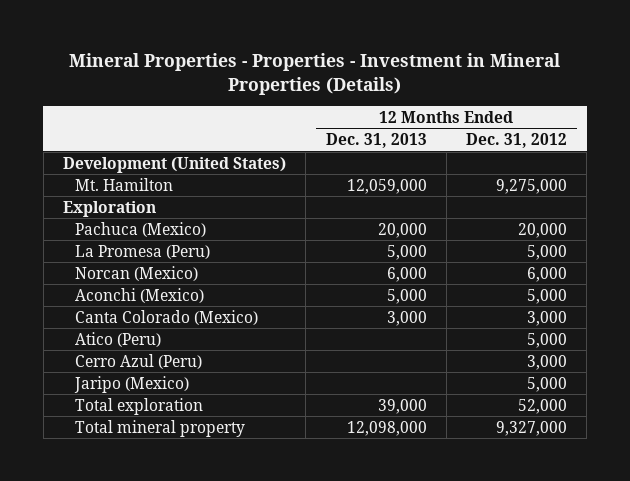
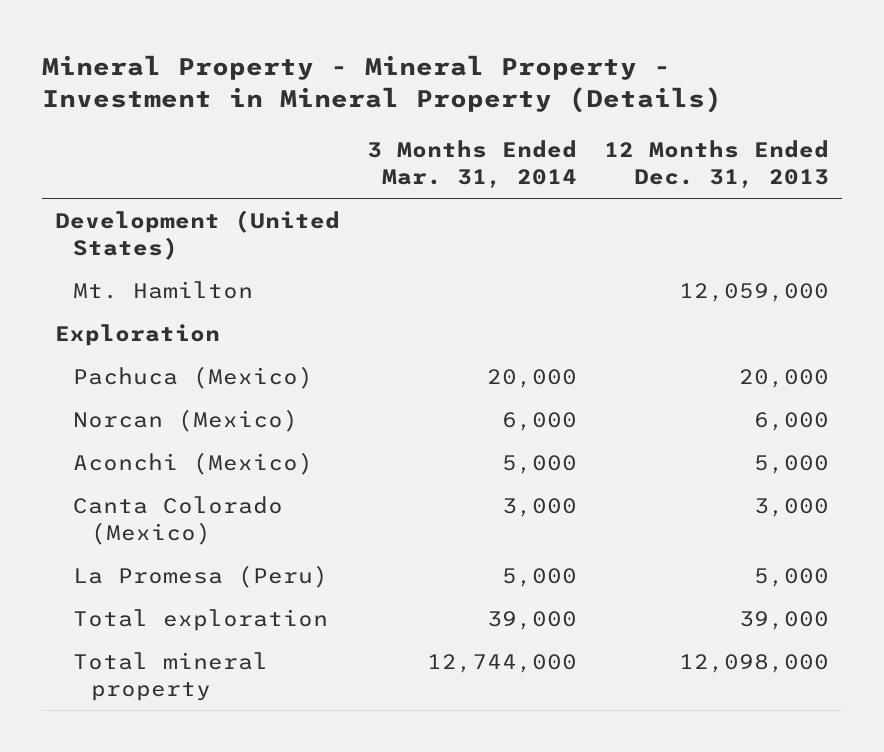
- Mineral Properties - Properties - Investment in Mineral Properties (Details)
+ Mineral Property - Mineral Property - Investment in Mineral Property (Details)
- | 12 Months Ended Dec. 31, 2013 | 12 Months Ended Dec. 31, 2012
+ | 3 Months Ended Mar. 31, 2014 | 12 Months Ended Dec. 31, 2013
- Atico (Peru) | | 5,000
- Cerro Azul (Peru) | | 3,000
- Jaripo (Mexico) | | 5,000
moved down: La Promesa (Peru) | 5,000 | 5,000

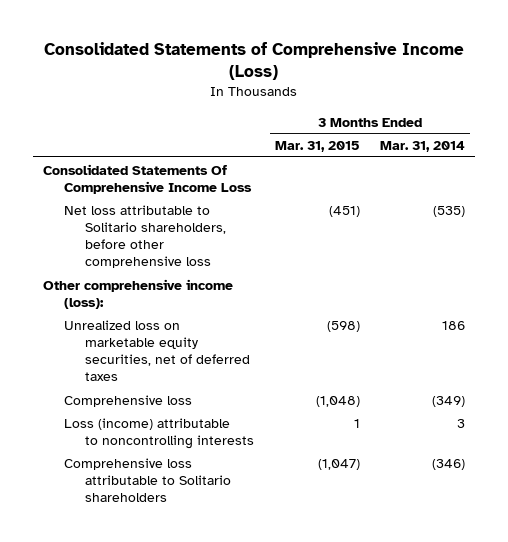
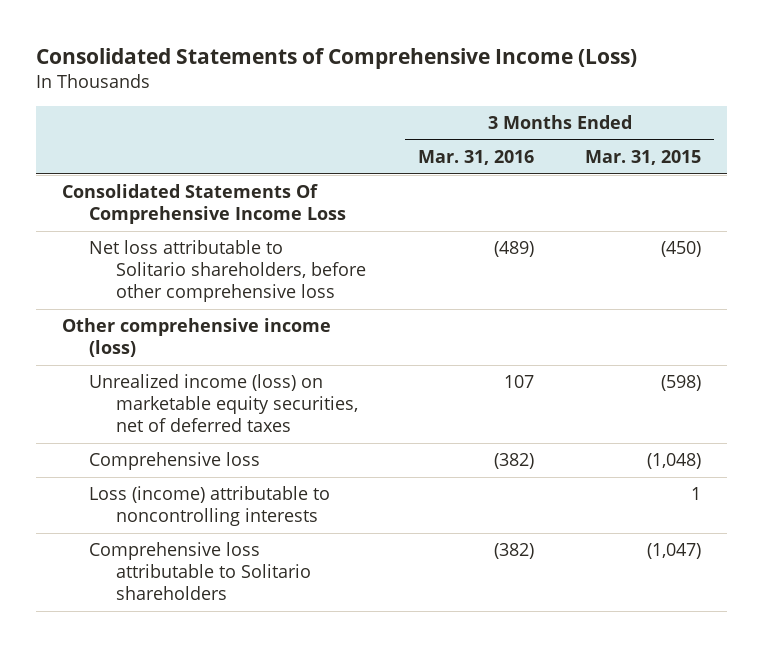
- | 3 Months Ended Mar. 31, 2015 | 3 Months Ended Mar. 31, 2014
+ | 3 Months Ended Mar. 31, 2016 | 3 Months Ended Mar. 31, 2015
- Net loss attributable to Solitario shareholders, before other comprehensive loss | (451) | (535)
- Other comprehensive income (loss):
- Unrealized loss on marketable equity securities, net of deferred taxes | (598) | 186
+ Net loss attributable to Solitario shareholders, before other comprehensive loss | (489) | (450)
+ Other comprehensive income (loss)
+ Unrealized income (loss) on marketable equity securities, net of deferred taxes | 107 | (598)

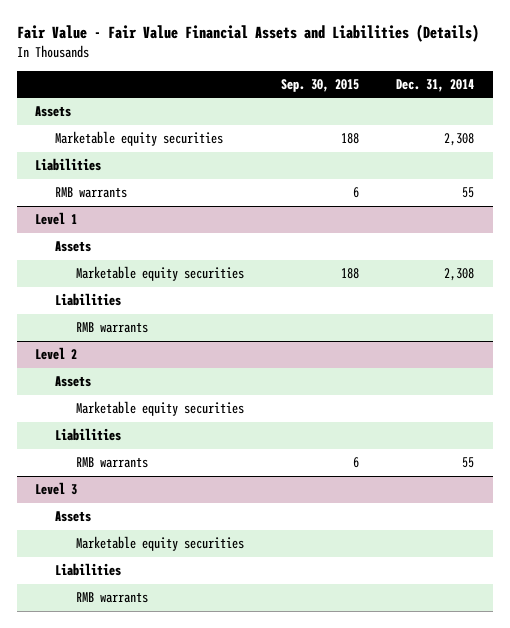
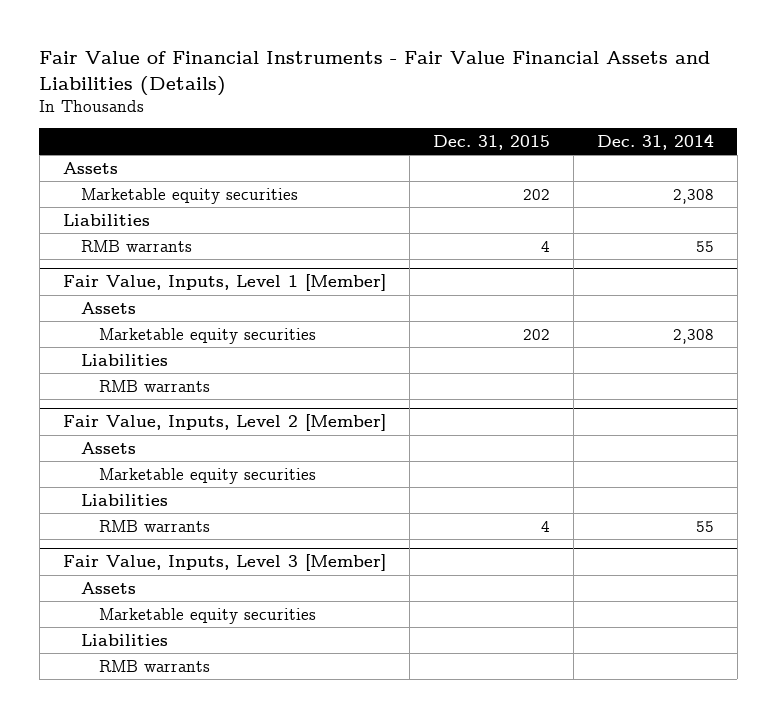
- Fair Value - Fair Value Financial Assets and Liabilities (Details)
+ Fair Value of Financial Instruments - Fair Value Financial Assets and Liabilities (Details)
- | Sep. 30, 2015 | Dec. 31, 2014
+ | Dec. 31, 2015 | Dec. 31, 2014
- Level 1
+ Fair Value, Inputs, Level 1 [Member]
- Level 2
+ Fair Value, Inputs, Level 2 [Member]
- Level 3
+ Fair Value, Inputs, Level 3 [Member]

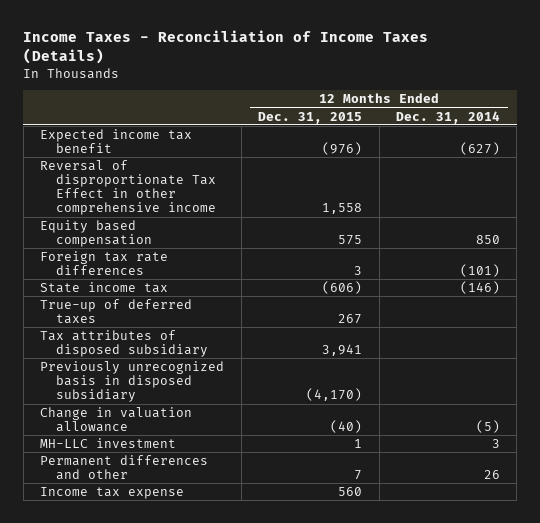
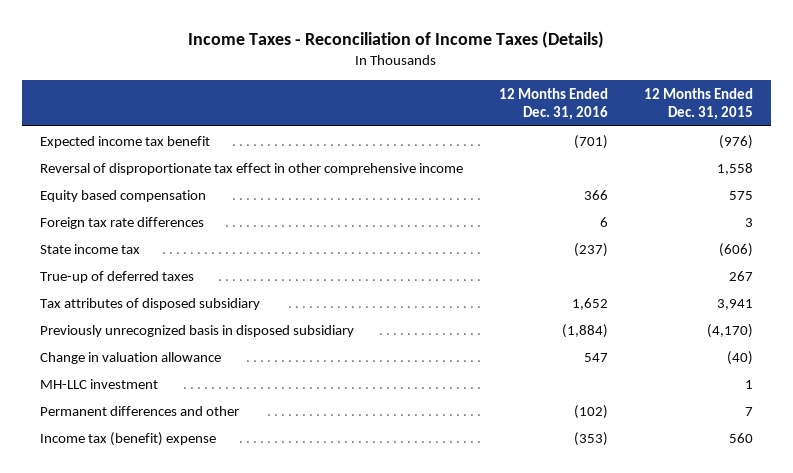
- | 12 Months Ended Dec. 31, 2015 | 12 Months Ended Dec. 31, 2014
+ | 12 Months Ended Dec. 31, 2016 | 12 Months Ended Dec. 31, 2015
- Reversal of disproportionate Tax Effect in other comprehensive income | 1,558 |
+ Reversal of disproportionate tax effect in other comprehensive income | | 1,558
- Income tax expense | 560 |
+ Income tax (benefit) expense | (353) | 560

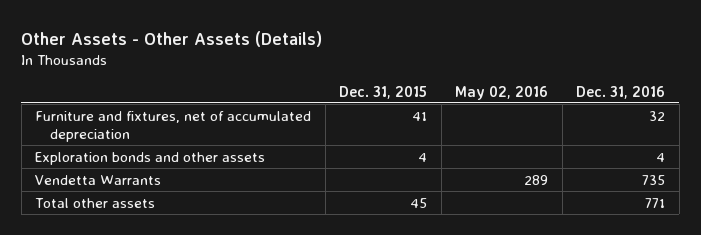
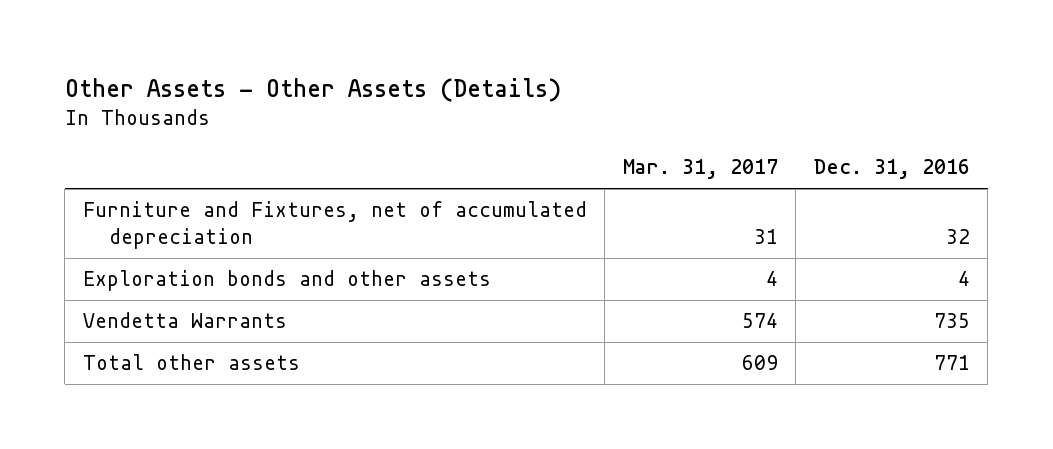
- | Dec. 31, 2015 | May 02, 2016 | Dec. 31, 2016
+ | Mar. 31, 2017 | Dec. 31, 2016
- Furniture and fixtures, net of accumulated depreciation | 41 | | 32
+ Furniture and Fixtures, net of accumulated depreciation | 31 | 32

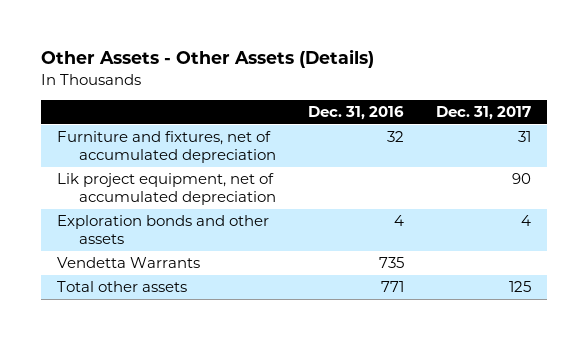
- | Mar. 31, 2017 | Dec. 31, 2016
+ | Dec. 31, 2016 | Dec. 31, 2017
- Furniture and Fixtures, net of accumulated depreciation | 31 | 32
+ Furniture and fixtures, net of accumulated depreciation | 32 | 31
+ Lik project equipment, net of accumulated depreciation | | 90

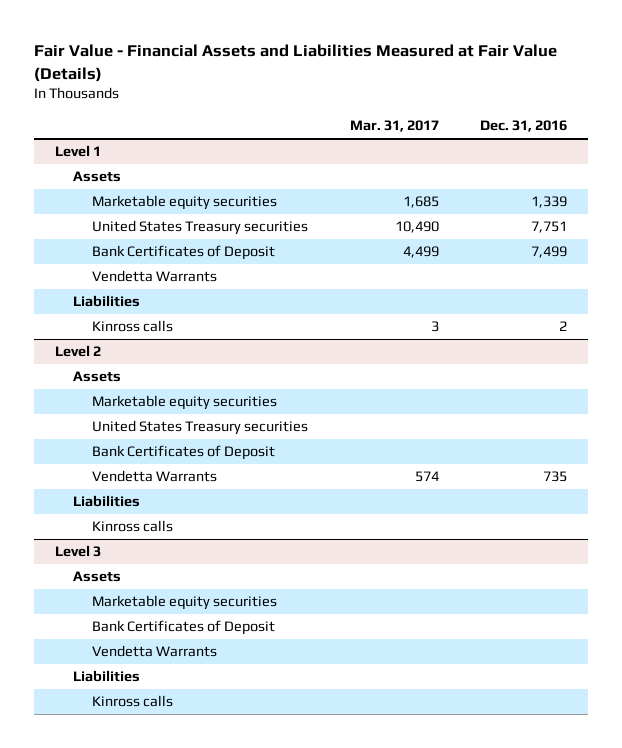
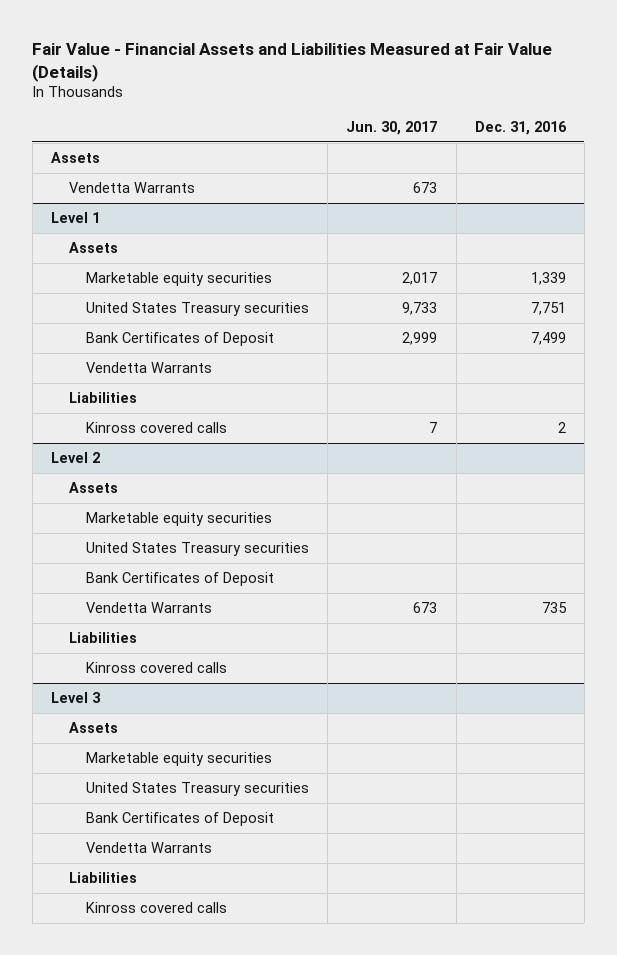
- | Mar. 31, 2017 | Dec. 31, 2016
+ | Jun. 30, 2017 | Dec. 31, 2016
+ Assets
+ Vendetta Warrants | 673 |
@ Level 1
- Kinross calls | 3 | 2
+ Kinross covered calls | 7 | 2
@ Level 2
- Kinross calls
+ Kinross covered calls
@ Level 3
+ United States Treasury securities
- Kinross calls
+ Kinross covered calls

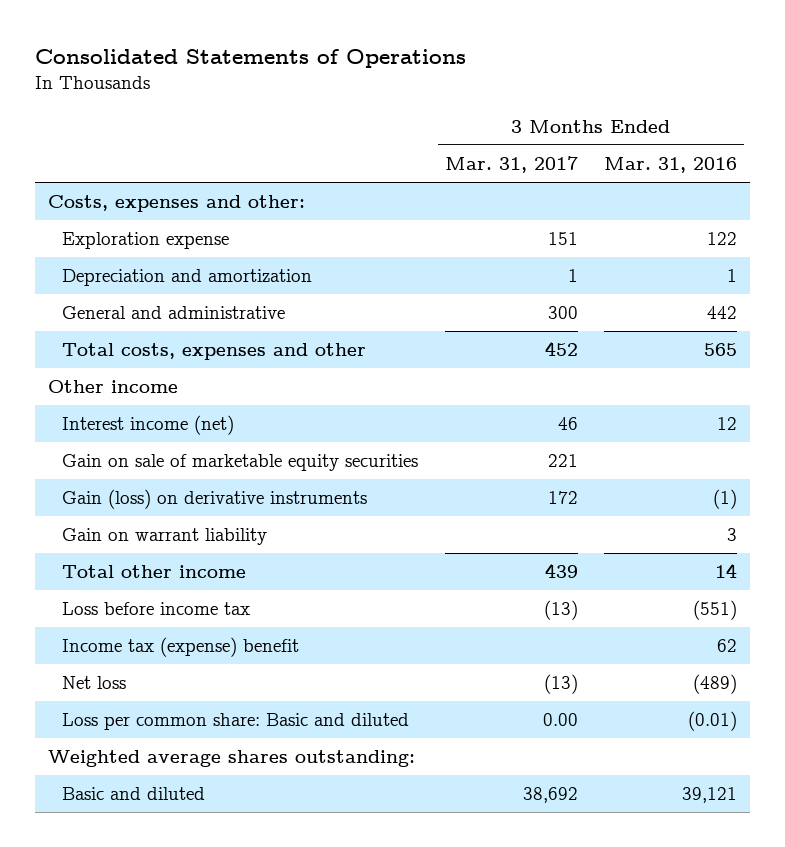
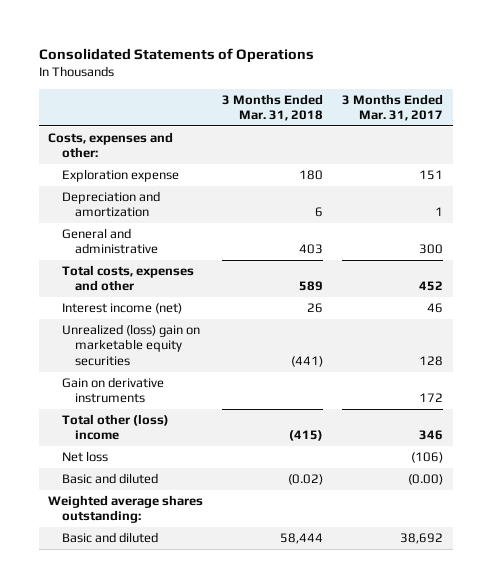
- | 3 Months Ended Mar. 31, 2017 | 3 Months Ended Mar. 31, 2016
+ | 3 Months Ended Mar. 31, 2018 | 3 Months Ended Mar. 31, 2017
- Other income
- Gain on sale of marketable equity securities | 221 |
- Gain (loss) on derivative instruments | 172 | (1)
- Gain on warrant liability | | 3
- Total other income | 439 | 14
- Loss before income tax | (13) | (551)
- Income tax (expense) benefit | | 62
- Net loss | (13) | (489)
- Loss per common share: Basic and diluted | 0.00 | (0.01)
+ Unrealized (loss) gain on marketable equity securities | (441) | 128
+ Gain on derivative instruments | | 172
+ Total other (loss) income | (415) | 346
+ Net loss | | (106)
+ Basic and diluted | (0.02) | (0.00)

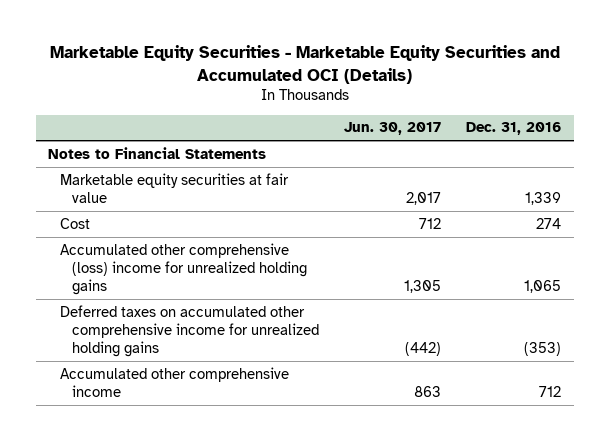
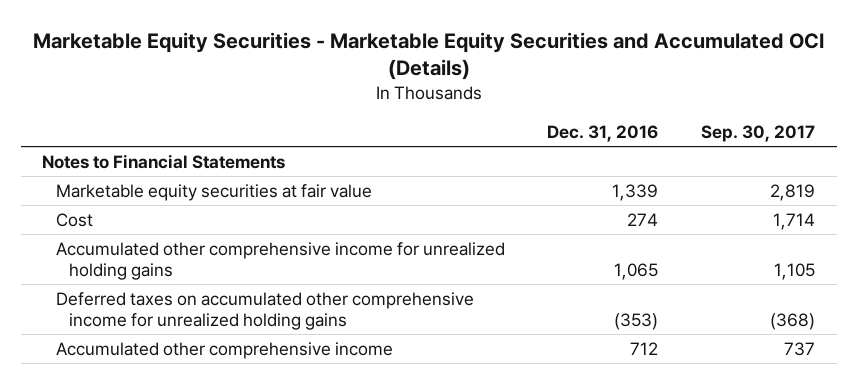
- | Jun. 30, 2017 | Dec. 31, 2016
+ | Dec. 31, 2016 | Sep. 30, 2017
- Accumulated other comprehensive (loss) income for unrealized holding gains | 1,305 | 1,065
+ Accumulated other comprehensive income for unrealized holding gains | 1,065 | 1,105

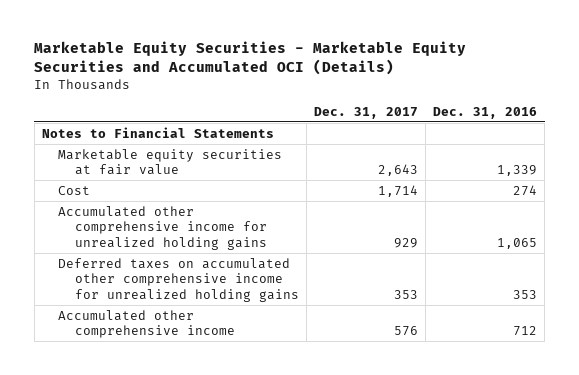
- | Dec. 31, 2016 | Sep. 30, 2017
+ | Dec. 31, 2017 | Dec. 31, 2016
- Deferred taxes on accumulated other comprehensive income for unrealized holding gains | (353) | (368)
+ Deferred taxes on accumulated other comprehensive income for unrealized holding gains | 353 | 353

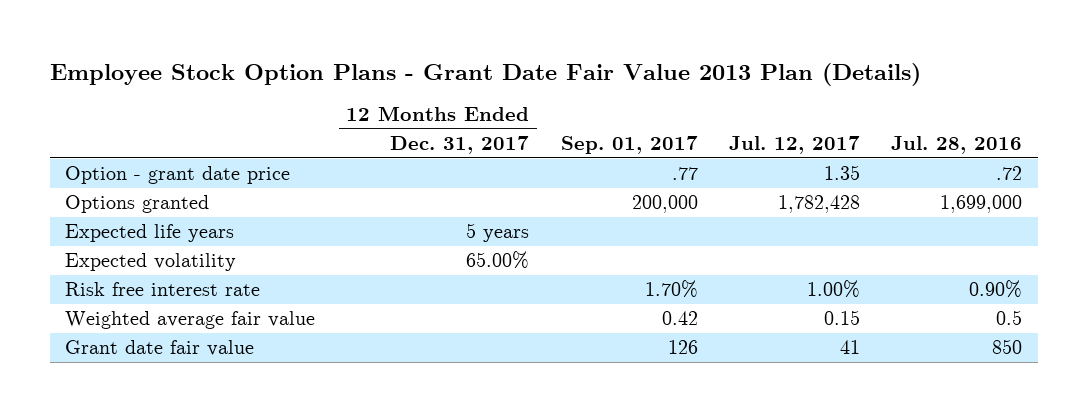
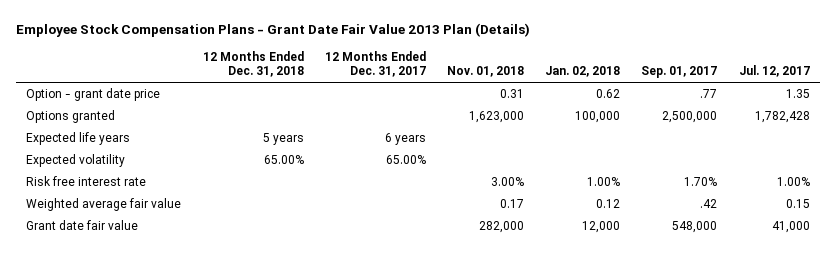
- Employee Stock Option Plans - Grant Date Fair Value 2013 Plan (Details)
+ Employee Stock Compensation Plans - Grant Date Fair Value 2013 Plan (Details)
- | 12 Months Ended Dec. 31, 2017 | Sep. 01, 2017 | Jul. 12, 2017 | Jul. 28, 2016
+ | 12 Months Ended Dec. 31, 2018 | 12 Months Ended Dec. 31, 2017 | Nov. 01, 2018 | Jan. 02, 2018 | Sep. 01, 2017 | Jul. 12, 2017
- Options granted | | 200,000 | 1,782,428 | 1,699,000
- Expected life years | 5 years | | |
+ Options granted | | | 1,623,000 | 100,000 | 2,500,000 | 1,782,428
+ Expected life years | 5 years | 6 years | | | |
- Weighted average fair value | | 0.42 | 0.15 | 0.5
- Grant date fair value | | 126 | 41 | 850
+ Weighted average fair value | | | 0.17 | 0.12 | .42 | 0.15
+ Grant date fair value | | | 282,000 | 12,000 | 548,000 | 41,000

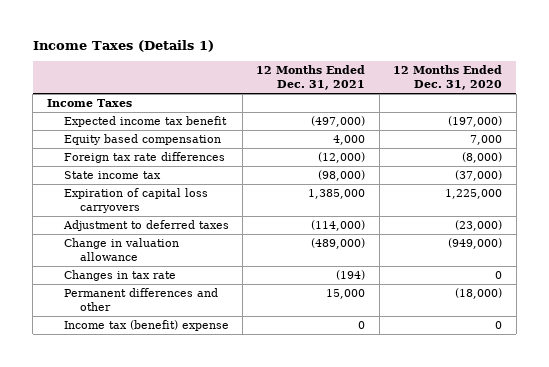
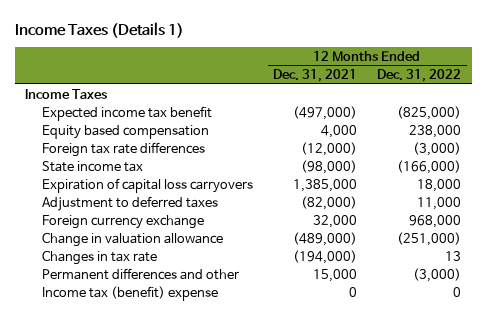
- | 12 Months Ended Dec. 31, 2021 | 12 Months Ended Dec. 31, 2020
+ | 12 Months Ended Dec. 31, 2021 | 12 Months Ended Dec. 31, 2022
- Adjustment to deferred taxes | (114,000) | (23,000)
+ Adjustment to deferred taxes | (82,000) | 11,000
+ Foreign currency exchange | 32,000 | 968,000
- Changes in tax rate | (194) | 0
+ Changes in tax rate | (194,000) | 13

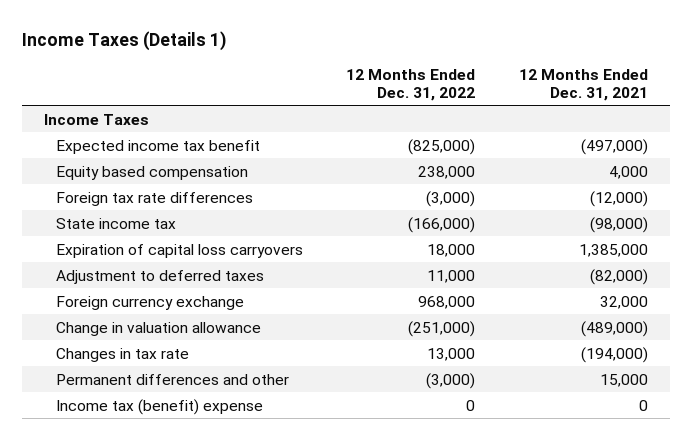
- | 12 Months Ended Dec. 31, 2021 | 12 Months Ended Dec. 31, 2022
+ | 12 Months Ended Dec. 31, 2022 | 12 Months Ended Dec. 31, 2021
- Changes in tax rate | (194,000) | 13
+ Changes in tax rate | 13,000 | (194,000)

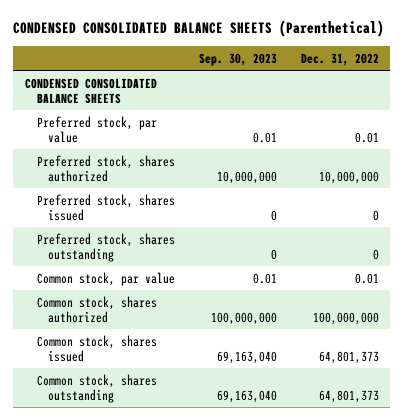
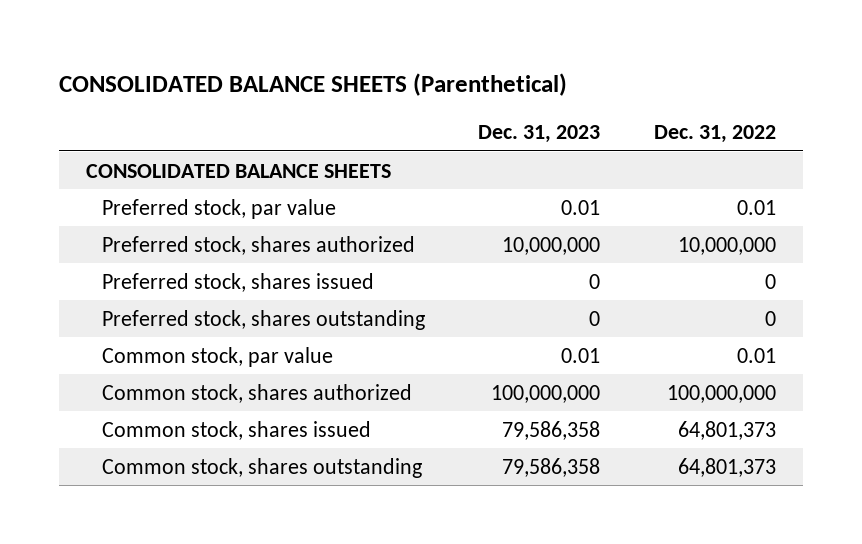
- CONDENSED CONSOLIDATED BALANCE SHEETS (Parenthetical)
+ CONSOLIDATED BALANCE SHEETS (Parenthetical)
- | Sep. 30, 2023 | Dec. 31, 2022
+ | Dec. 31, 2023 | Dec. 31, 2022
- CONDENSED CONSOLIDATED BALANCE SHEETS
+ CONSOLIDATED BALANCE SHEETS

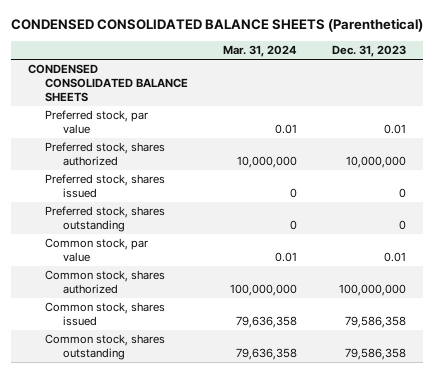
- CONSOLIDATED BALANCE SHEETS (Parenthetical)
+ CONDENSED CONSOLIDATED BALANCE SHEETS (Parenthetical)
- | Dec. 31, 2023 | Dec. 31, 2022
+ | Mar. 31, 2024 | Dec. 31, 2023
- CONSOLIDATED BALANCE SHEETS
+ CONDENSED CONSOLIDATED BALANCE SHEETS

